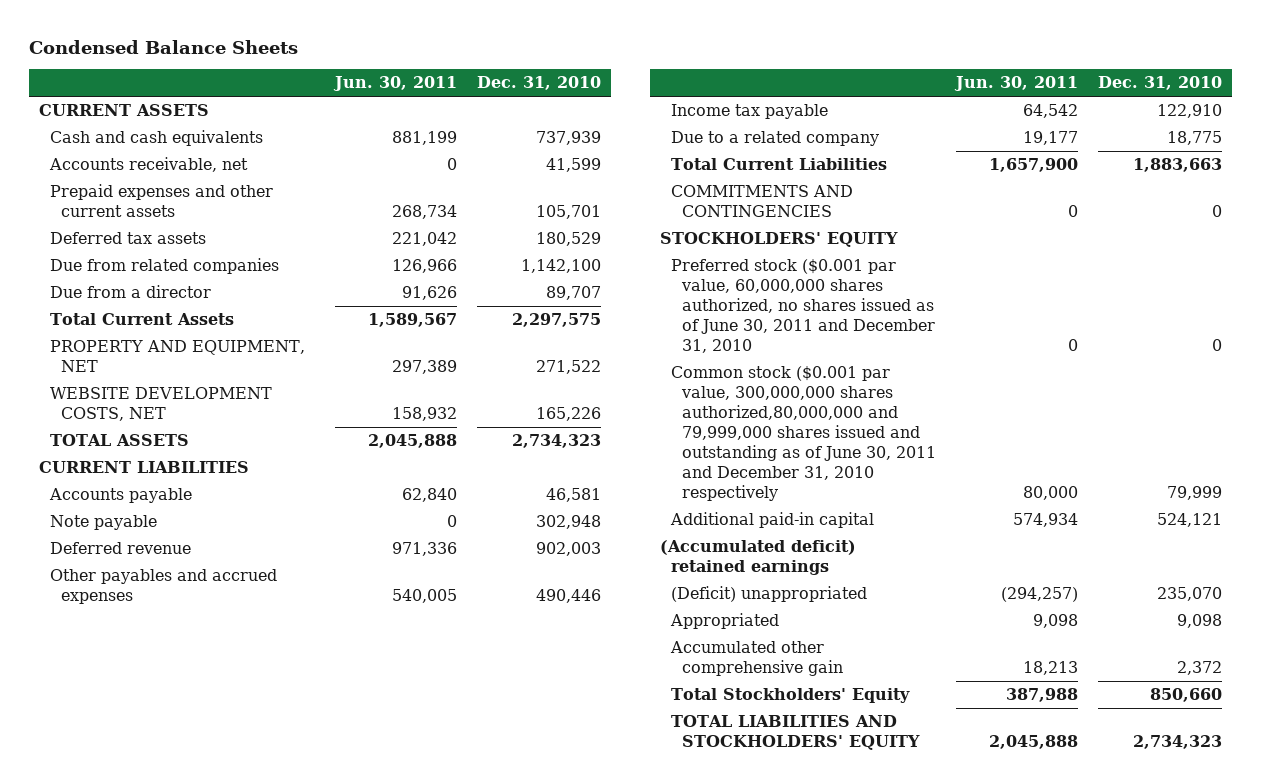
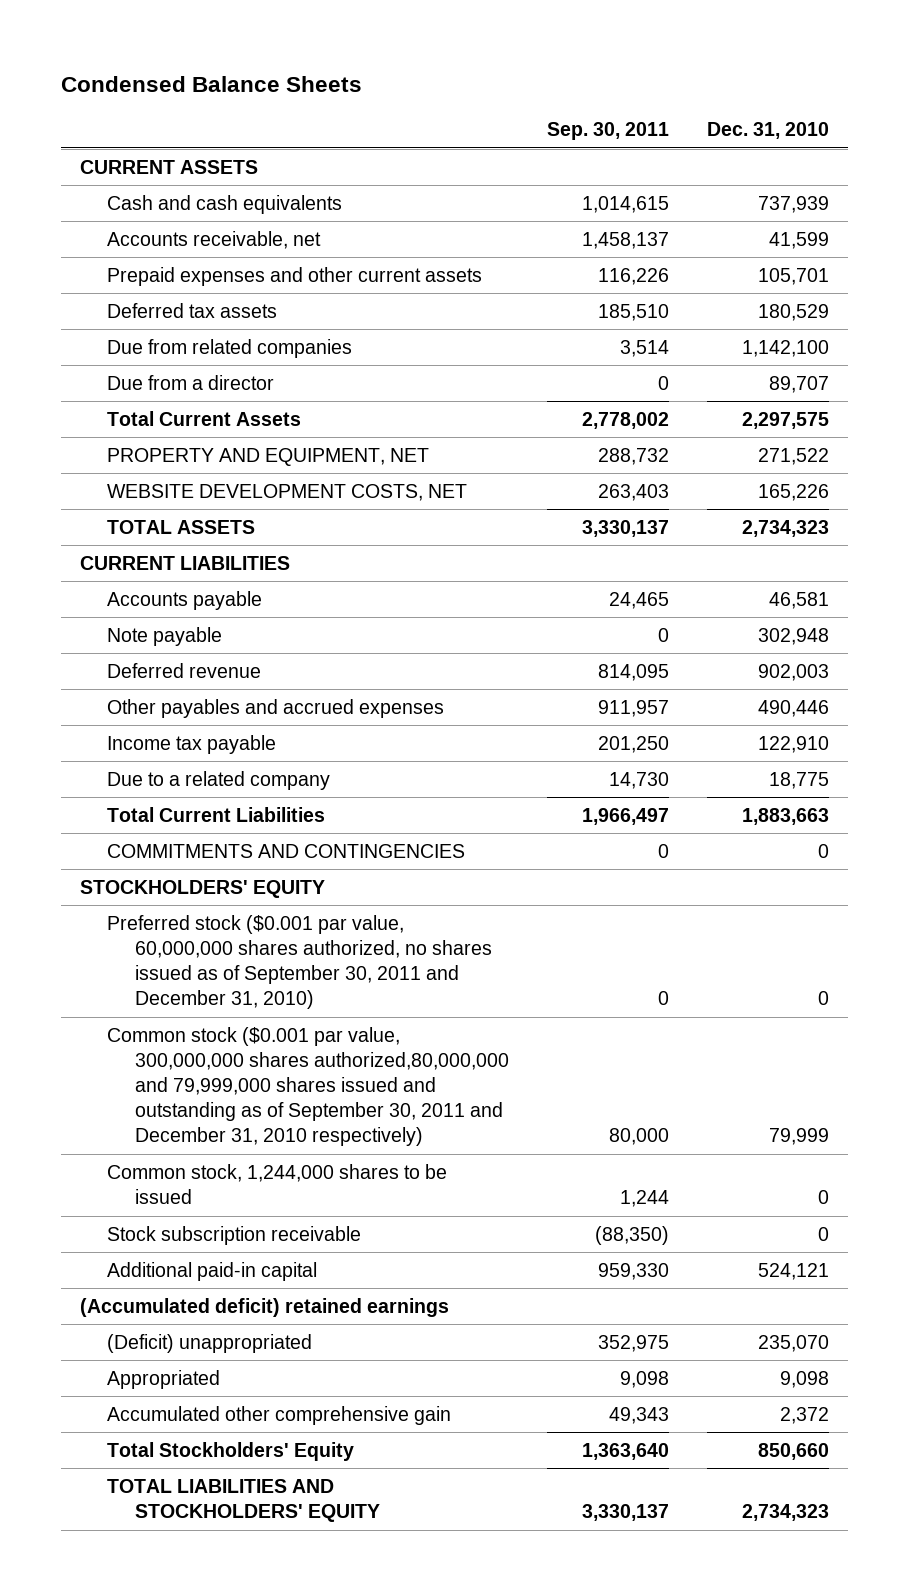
- | Jun. 30, 2011 | Dec. 31, 2010
+ | Sep. 30, 2011 | Dec. 31, 2010
- Preferred stock ($0.001 par value, 60,000,000 shares authorized, no shares issued as of June 30, 2011 and December 31, 2010 | 0 | 0
- Common stock ($0.001 par value, 300,000,000 shares authorized,80,000,000 and 79,999,000 shares issued and outstanding as of June 30, 2011 and December 31, 2010 respectively | 80,000 | 79,999
+ Preferred stock ($0.001 par value, 60,000,000 shares authorized, no shares issued as of September 30, 2011 and December 31, 2010) | 0 | 0
+ Common stock ($0.001 par value, 300,000,000 shares authorized,80,000,000 and 79,999,000 shares issued and outstanding as of September 30, 2011 and December 31, 2010 respectively) | 80,000 | 79,999
+ Common stock, 1,244,000 shares to be issued | 1,244 | 0
+ Stock subscription receivable | (88,350) | 0

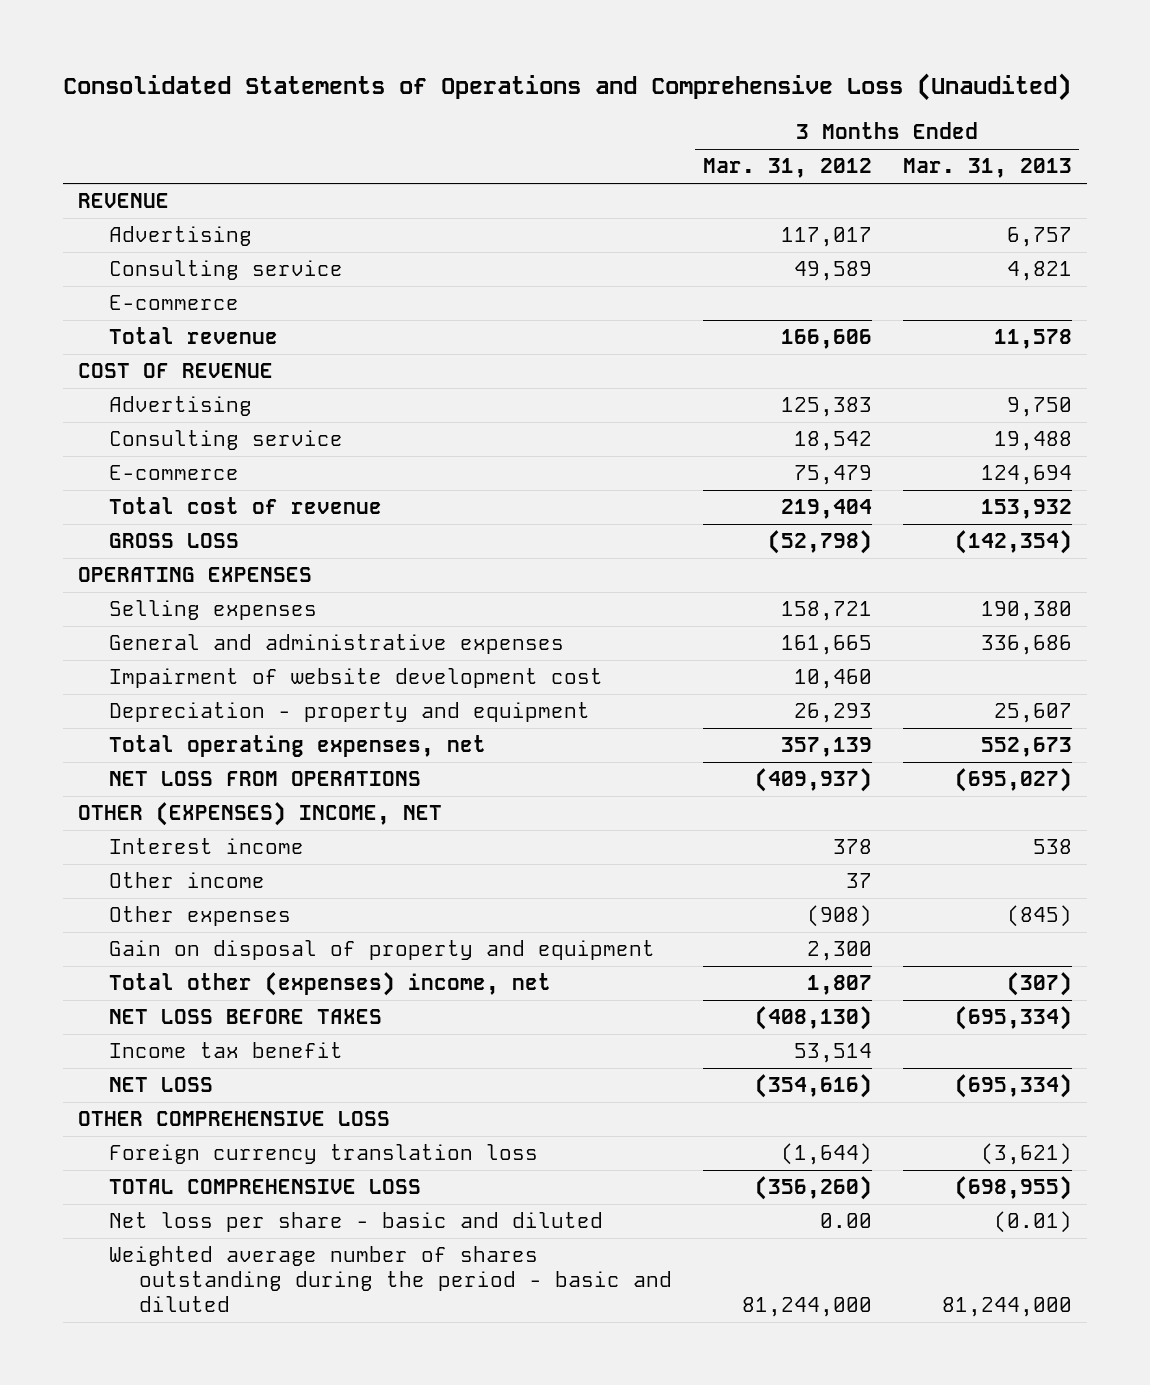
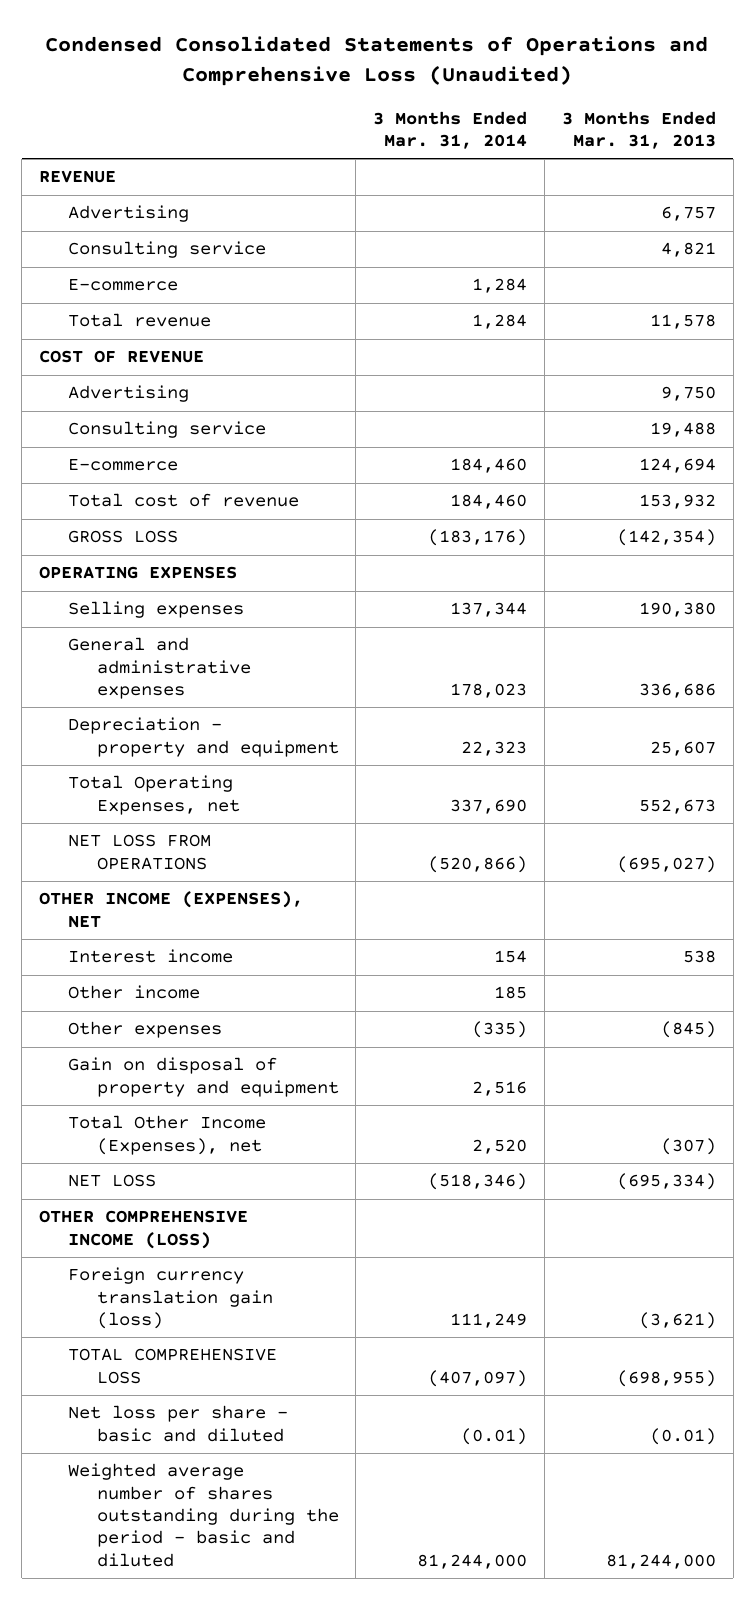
- Consolidated Statements of Operations and Comprehensive Loss (Unaudited)
+ Condensed Consolidated Statements of Operations and Comprehensive Loss (Unaudited)
- | 3 Months Ended Mar. 31, 2012 | 3 Months Ended Mar. 31, 2013
+ | 3 Months Ended Mar. 31, 2014 | 3 Months Ended Mar. 31, 2013
- Impairment of website development cost | 10,460 |
- Total operating expenses, net | 357,139 | 552,673
+ Total Operating Expenses, net | 337,690 | 552,673
- OTHER (EXPENSES) INCOME, NET
+ OTHER INCOME (EXPENSES), NET
- Total other (expenses) income, net | 1,807 | (307)
- NET LOSS BEFORE TAXES | (408,130) | (695,334)
- Income tax benefit | 53,514 |
+ Total Other Income (Expenses), net | 2,520 | (307)
- OTHER COMPREHENSIVE LOSS
- Foreign currency translation loss | (1,644) | (3,621)
+ OTHER COMPREHENSIVE INCOME (LOSS)
+ Foreign currency translation gain (loss) | 111,249 | (3,621)

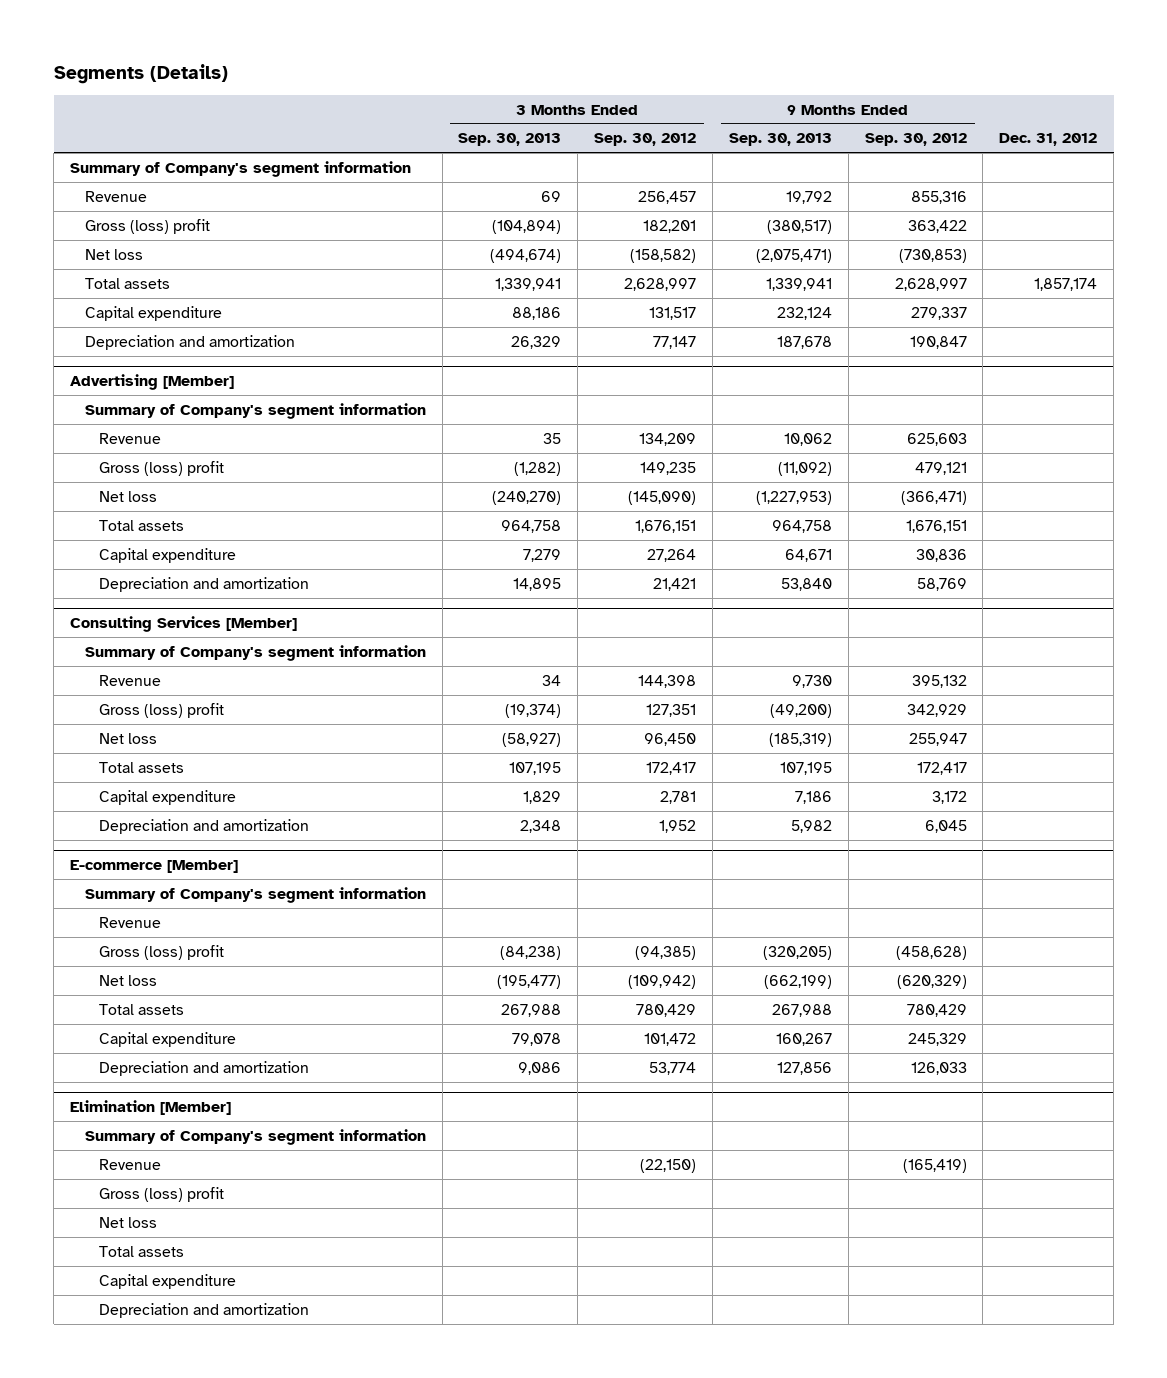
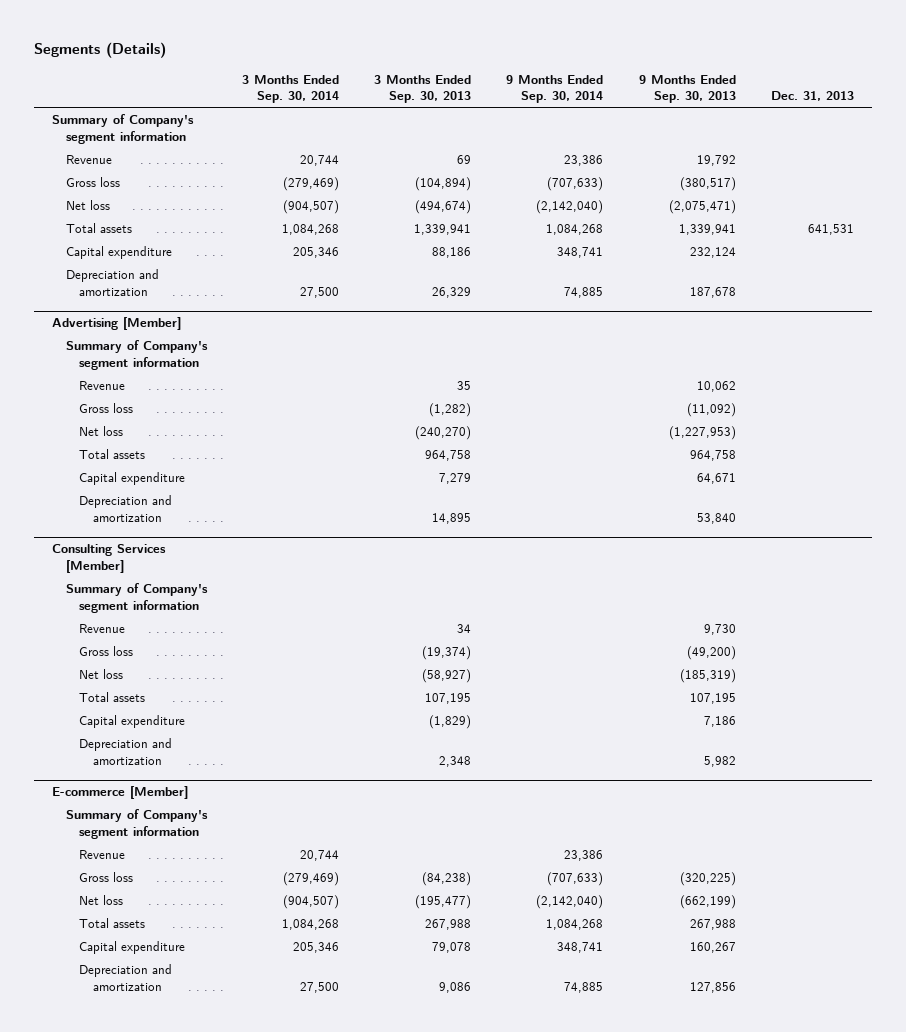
- | 3 Months Ended Sep. 30, 2013 | 3 Months Ended Sep. 30, 2012 | 9 Months Ended Sep. 30, 2013 | 9 Months Ended Sep. 30, 2012 | Dec. 31, 2012
+ | 3 Months Ended Sep. 30, 2014 | 3 Months Ended Sep. 30, 2013 | 9 Months Ended Sep. 30, 2014 | 9 Months Ended Sep. 30, 2013 | Dec. 31, 2013
- Gross (loss) profit | (104,894) | 182,201 | (380,517) | 363,422 |
+ Gross loss | (279,469) | (104,894) | (707,633) | (380,517) |
@ Advertising [Member]
- Gross (loss) profit | (1,282) | 149,235 | (11,092) | 479,121 |
+ Gross loss | | (1,282) | | (11,092) |
@ Consulting Services [Member]
- Gross (loss) profit | (19,374) | 127,351 | (49,200) | 342,929 |
+ Gross loss | | (19,374) | | (49,200) |
- Capital expenditure | 1,829 | 2,781 | 7,186 | 3,172 |
+ Capital expenditure | | (1,829) | | 7,186 |
@ E-commerce [Member]
- Gross (loss) profit | (84,238) | (94,385) | (320,205) | (458,628) |
+ Gross loss | (279,469) | (84,238) | (707,633) | (320,225) |
- Elimination [Member]
- Summary of Company's segment information
- Revenue | | (22,150) | | (165,419) |
- Gross (loss) profit
- Net loss
- Total assets
- Capital expenditure
- Depreciation and amortization

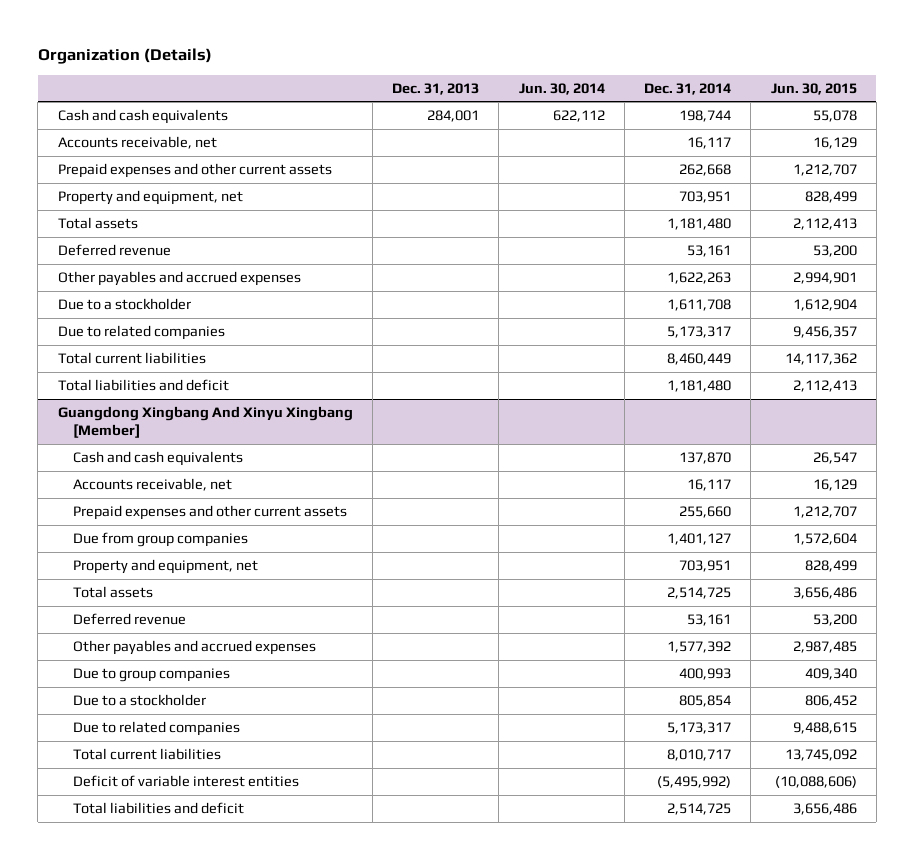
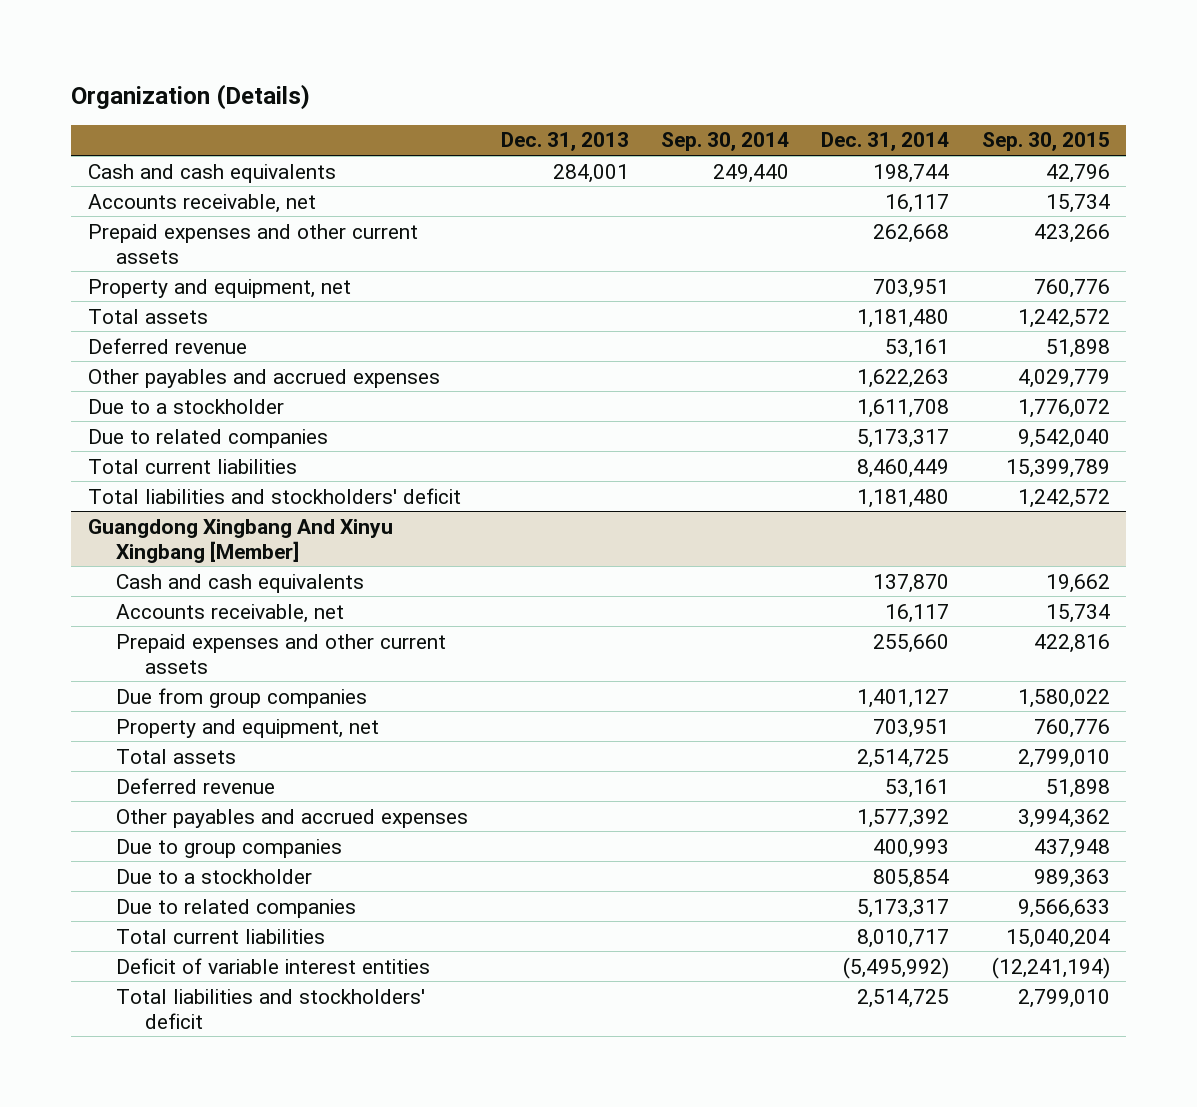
- | Dec. 31, 2013 | Jun. 30, 2014 | Dec. 31, 2014 | Jun. 30, 2015
+ | Dec. 31, 2013 | Sep. 30, 2014 | Dec. 31, 2014 | Sep. 30, 2015
- Total liabilities and deficit | | | 1,181,480 | 2,112,413
+ Total liabilities and stockholders' deficit | | | 1,181,480 | 1,242,572
@ Guangdong Xingbang And Xinyu Xingbang [Member]
- Total liabilities and deficit | | | 2,514,725 | 3,656,486
+ Total liabilities and stockholders' deficit | | | 2,514,725 | 2,799,010

